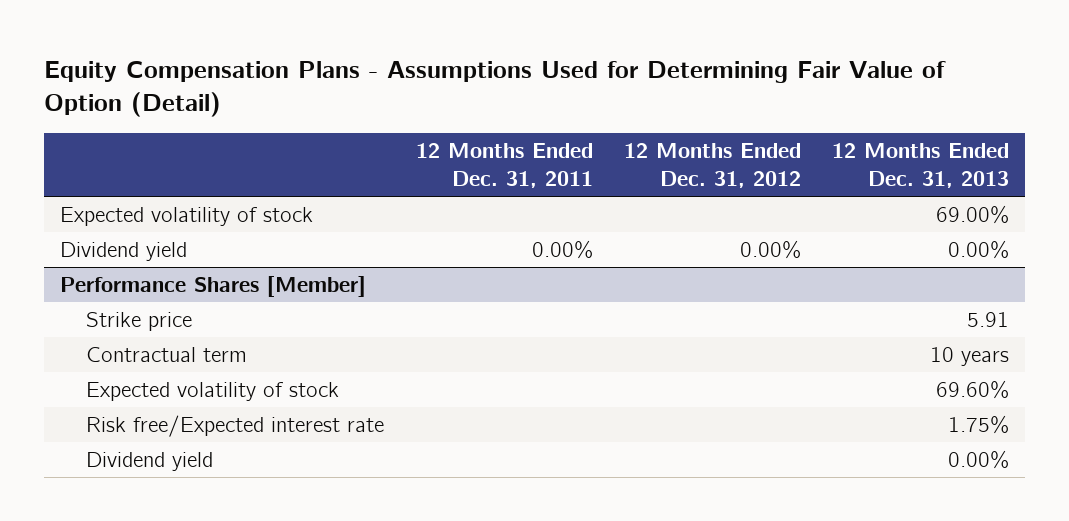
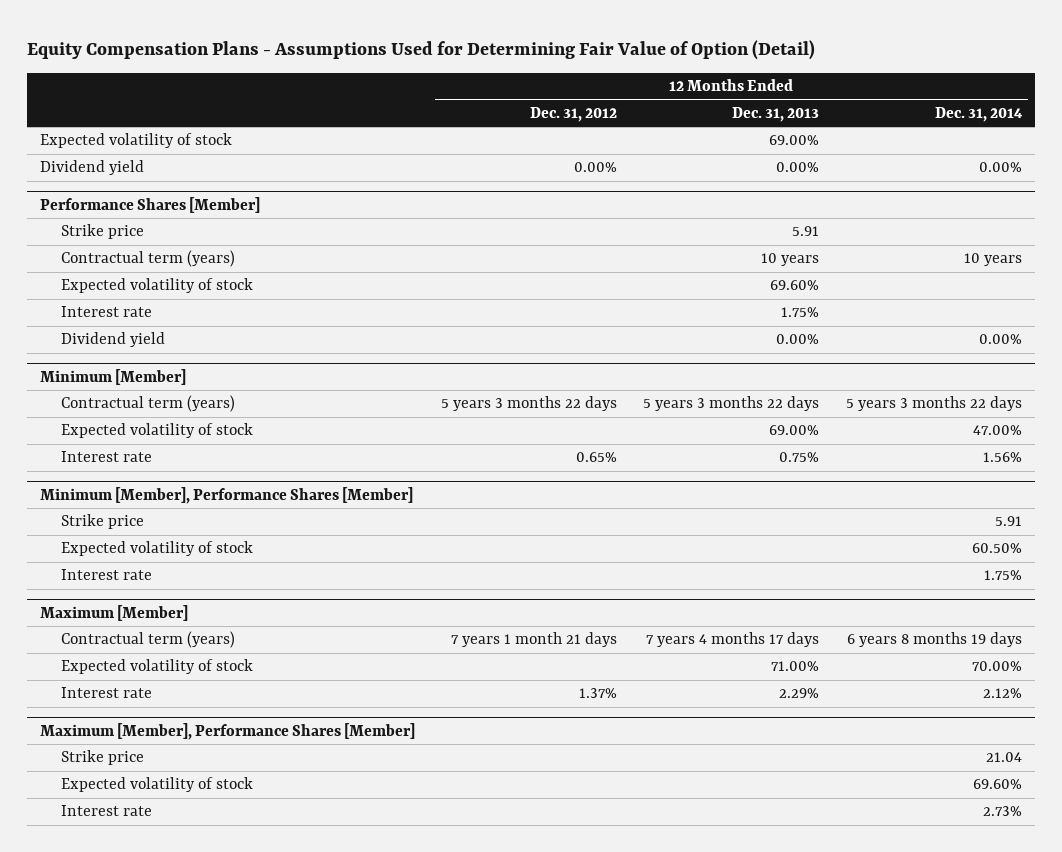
- | 12 Months Ended Dec. 31, 2011 | 12 Months Ended Dec. 31, 2012 | 12 Months Ended Dec. 31, 2013
+ | 12 Months Ended Dec. 31, 2012 | 12 Months Ended Dec. 31, 2013 | 12 Months Ended Dec. 31, 2014
@ Performance Shares [Member]
- Contractual term | | | 10 years
+ Contractual term (years) | | 10 years | 10 years
- Risk free/Expected interest rate | | | 1.75%
+ Interest rate | | 1.75% |
+ Minimum [Member]
+ Contractual term (years) | 5 years 3 months 22 days | 5 years 3 months 22 days | 5 years 3 months 22 days
+ Expected volatility of stock | | 69.00% | 47.00%
+ Interest rate | 0.65% | 0.75% | 1.56%
+ Minimum [Member], Performance Shares [Member]
+ Strike price | | | 5.91
+ Expected volatility of stock | | | 60.50%
+ Interest rate | | | 1.75%
+ Maximum [Member]
+ Contractual term (years) | 7 years 1 month 21 days | 7 years 4 months 17 days | 6 years 8 months 19 days
+ Expected volatility of stock | | 71.00% | 70.00%
+ Interest rate | 1.37% | 2.29% | 2.12%
+ Maximum [Member], Performance Shares [Member]
+ Strike price | | | 21.04
+ Expected volatility of stock | | | 69.60%
+ Interest rate | | | 2.73%

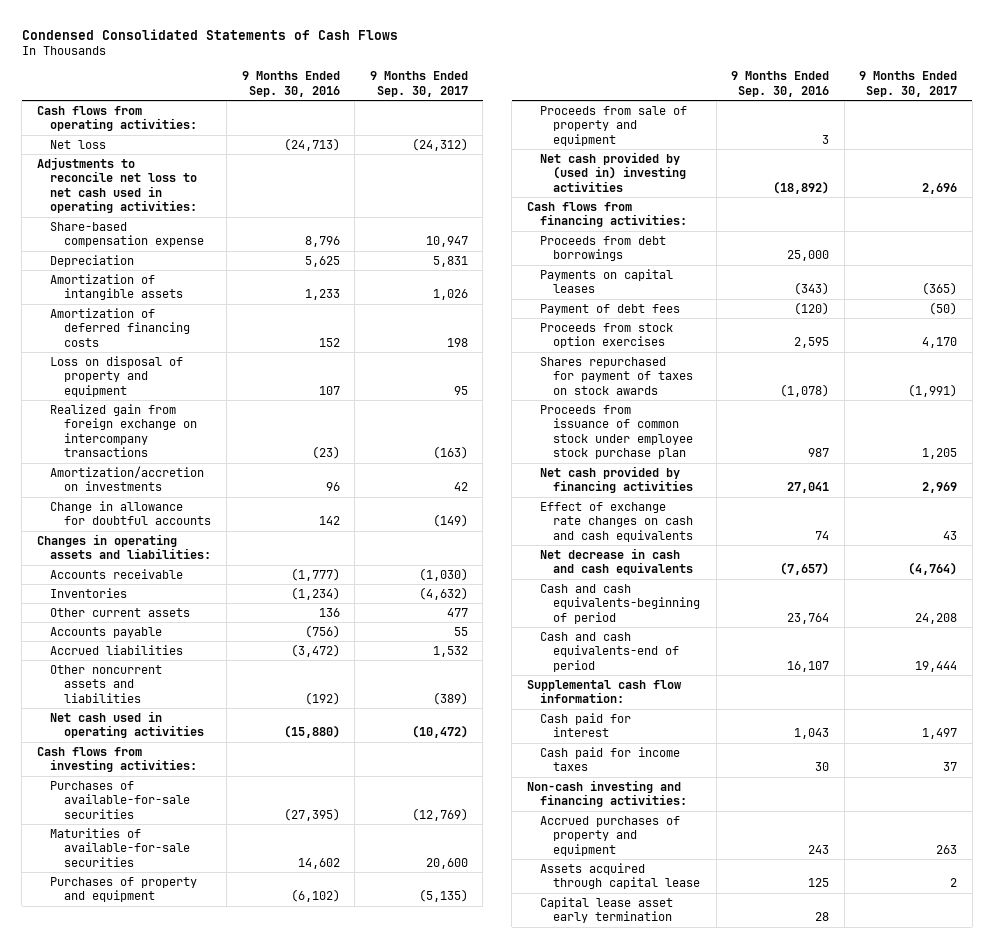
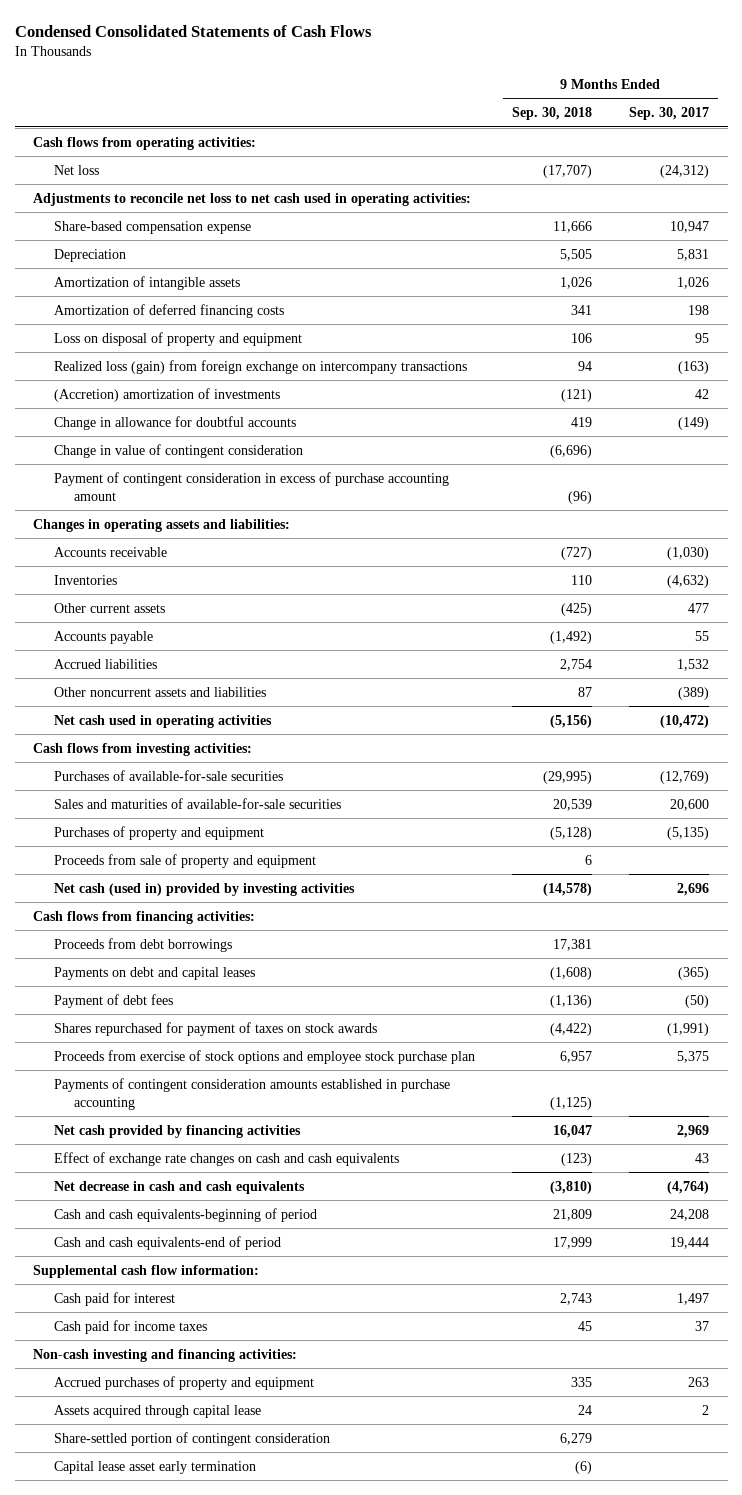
- | 9 Months Ended Sep. 30, 2016 | 9 Months Ended Sep. 30, 2017
+ | 9 Months Ended Sep. 30, 2018 | 9 Months Ended Sep. 30, 2017
- Realized gain from foreign exchange on intercompany transactions | (23) | (163)
- Amortization/accretion on investments | 96 | 42
+ Realized loss (gain) from foreign exchange on intercompany transactions | 94 | (163)
+ (Accretion) amortization of investments | (121) | 42
+ Change in value of contingent consideration | (6,696) |
+ Payment of contingent consideration in excess of purchase accounting amount | (96) |
- Maturities of available-for-sale securities | 14,602 | 20,600
+ Sales and maturities of available-for-sale securities | 20,539 | 20,600
- Net cash provided by (used in) investing activities | (18,892) | 2,696
+ Net cash (used in) provided by investing activities | (14,578) | 2,696
- Payments on capital leases | (343) | (365)
+ Payments on debt and capital leases | (1,608) | (365)
- Proceeds from stock option exercises | 2,595 | 4,170
- Proceeds from issuance of common stock under employee stock purchase plan | 987 | 1,205
+ Proceeds from exercise of stock options and employee stock purchase plan | 6,957 | 5,375
+ Payments of contingent consideration amounts established in purchase accounting | (1,125) |
+ Share-settled portion of contingent consideration | 6,279 |

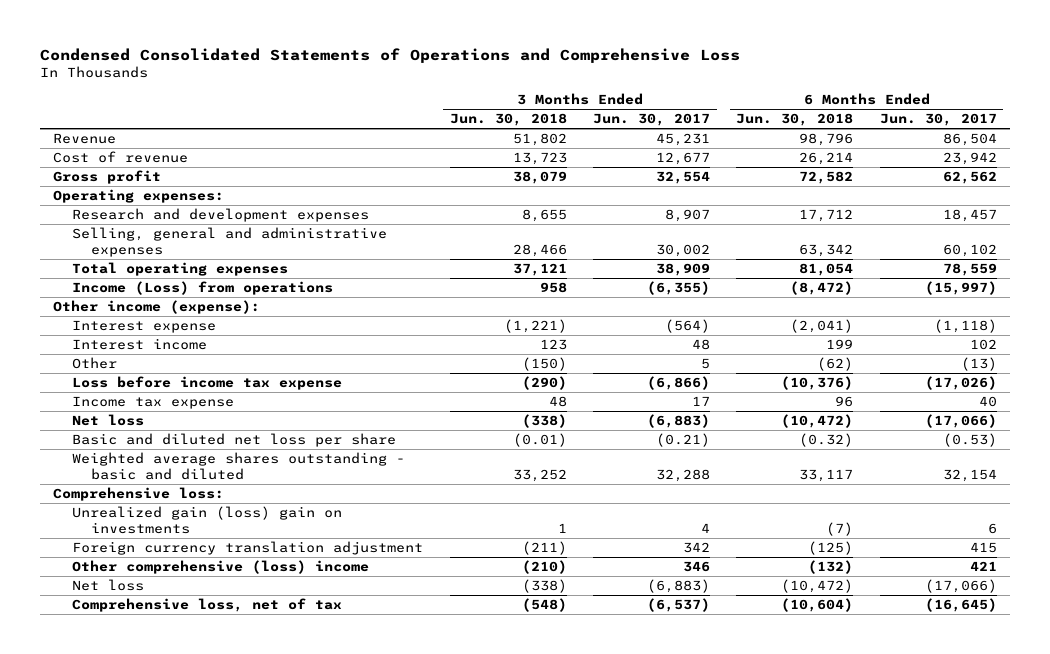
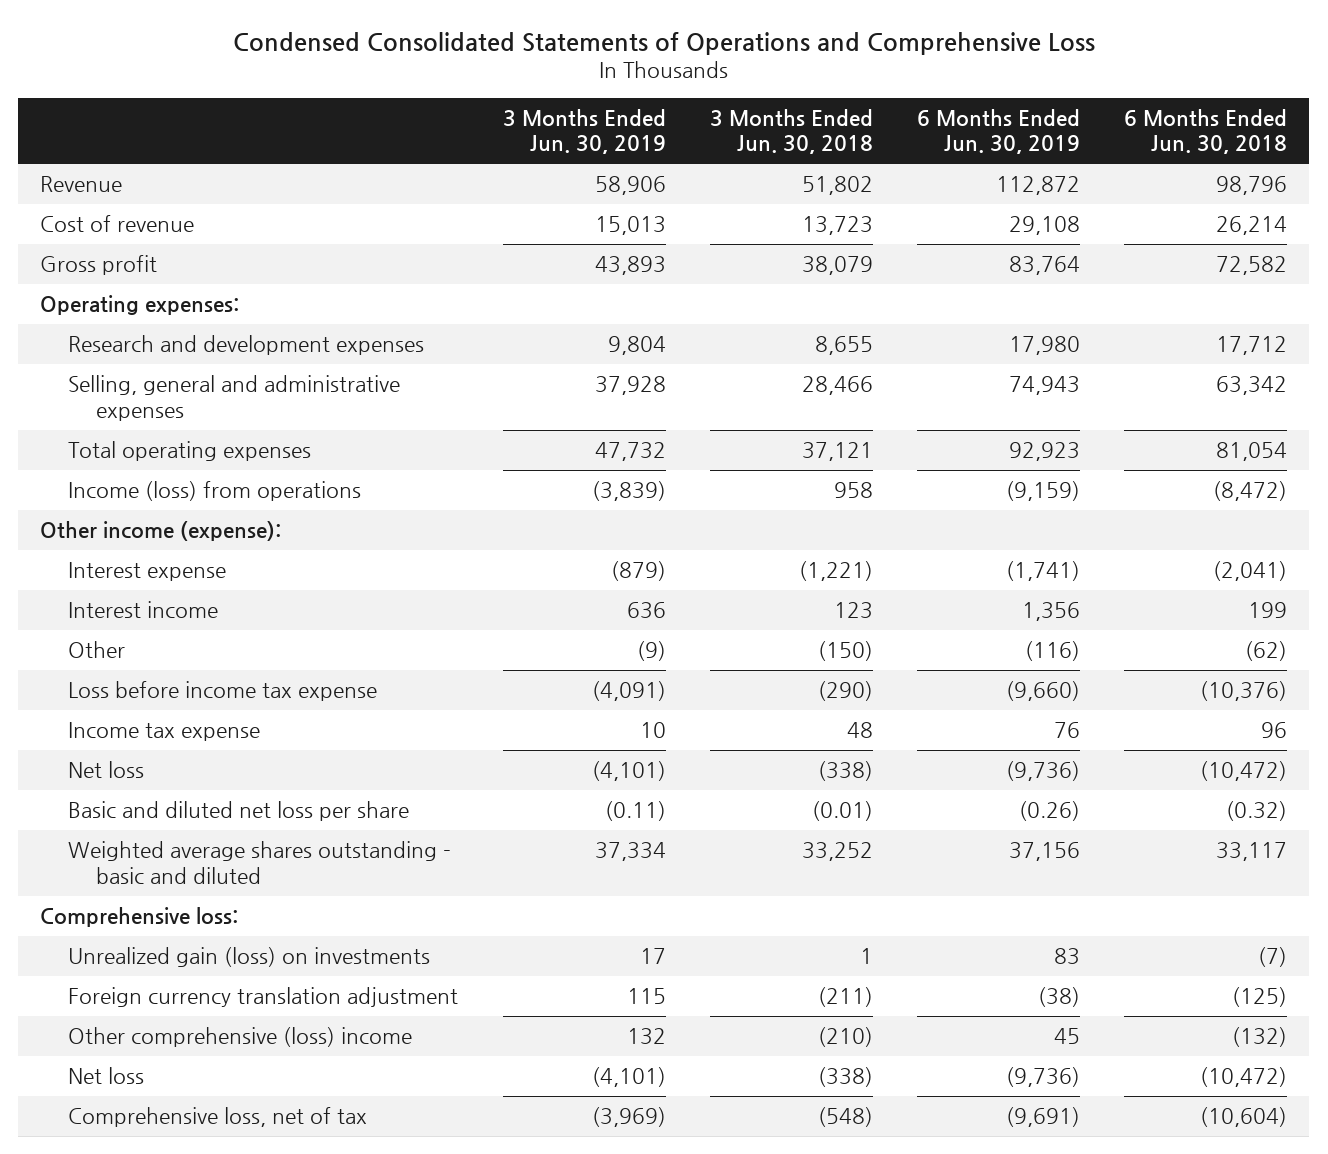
- | 3 Months Ended Jun. 30, 2018 | 3 Months Ended Jun. 30, 2017 | 6 Months Ended Jun. 30, 2018 | 6 Months Ended Jun. 30, 2017
+ | 3 Months Ended Jun. 30, 2019 | 3 Months Ended Jun. 30, 2018 | 6 Months Ended Jun. 30, 2019 | 6 Months Ended Jun. 30, 2018
- Income (Loss) from operations | 958 | (6,355) | (8,472) | (15,997)
+ Income (loss) from operations | (3,839) | 958 | (9,159) | (8,472)
- Unrealized gain (loss) gain on investments | 1 | 4 | (7) | 6
+ Unrealized gain (loss) on investments | 17 | 1 | 83 | (7)

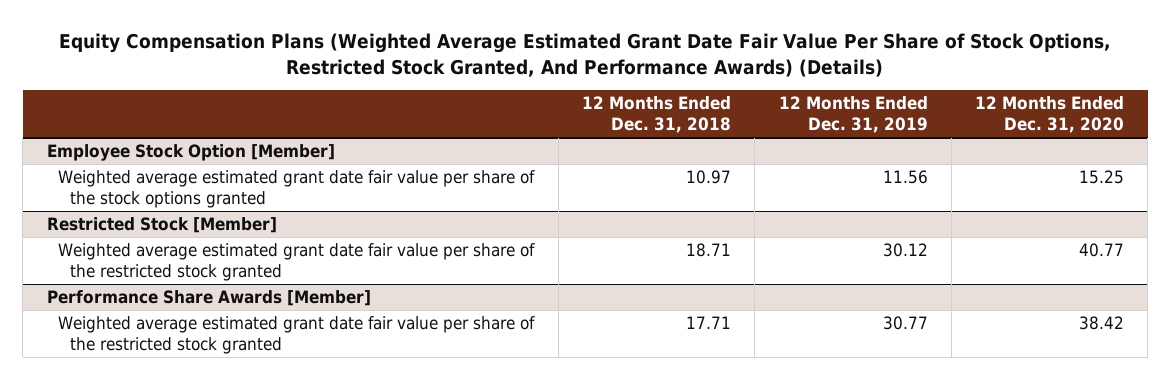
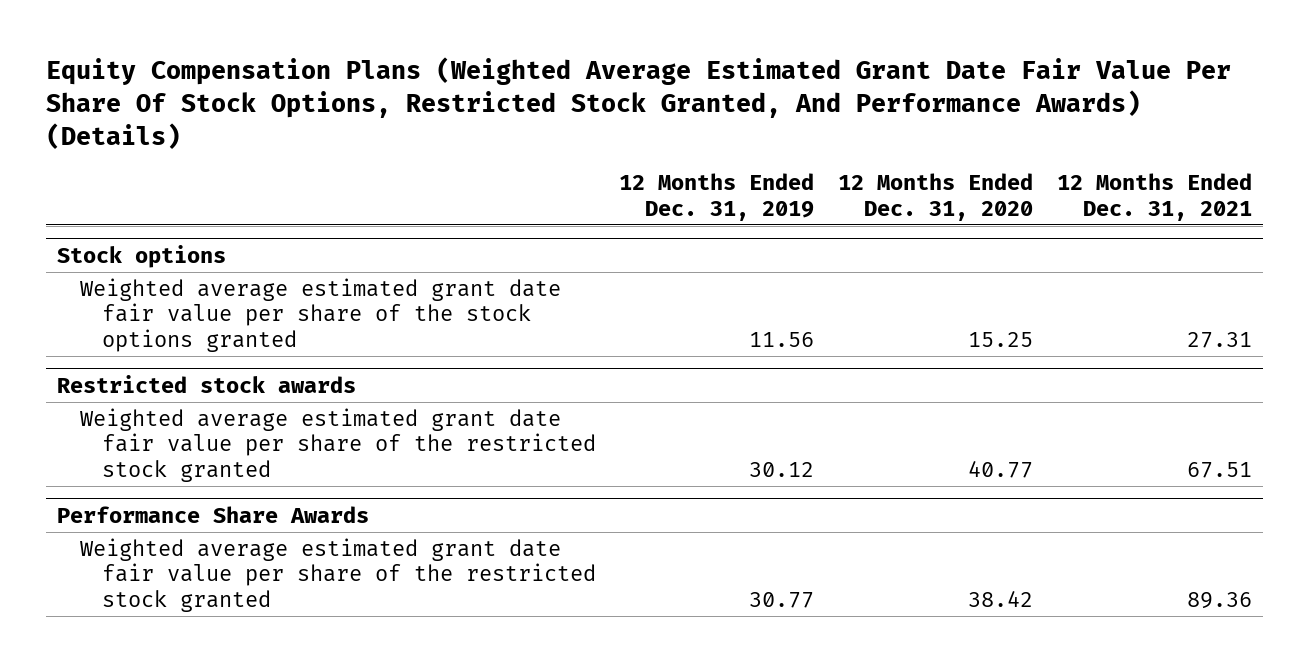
- Equity Compensation Plans (Weighted Average Estimated Grant Date Fair Value Per Share of Stock Options, Restricted Stock Granted, And Performance Awards) (Details)
+ Equity Compensation Plans (Weighted Average Estimated Grant Date Fair Value Per Share Of Stock Options, Restricted Stock Granted, And Performance Awards) (Details)
- | 12 Months Ended Dec. 31, 2018 | 12 Months Ended Dec. 31, 2019 | 12 Months Ended Dec. 31, 2020
+ | 12 Months Ended Dec. 31, 2019 | 12 Months Ended Dec. 31, 2020 | 12 Months Ended Dec. 31, 2021
- Employee Stock Option [Member]
+ Stock options
- Restricted Stock [Member]
+ Restricted stock awards
- Performance Share Awards [Member]
+ Performance Share Awards

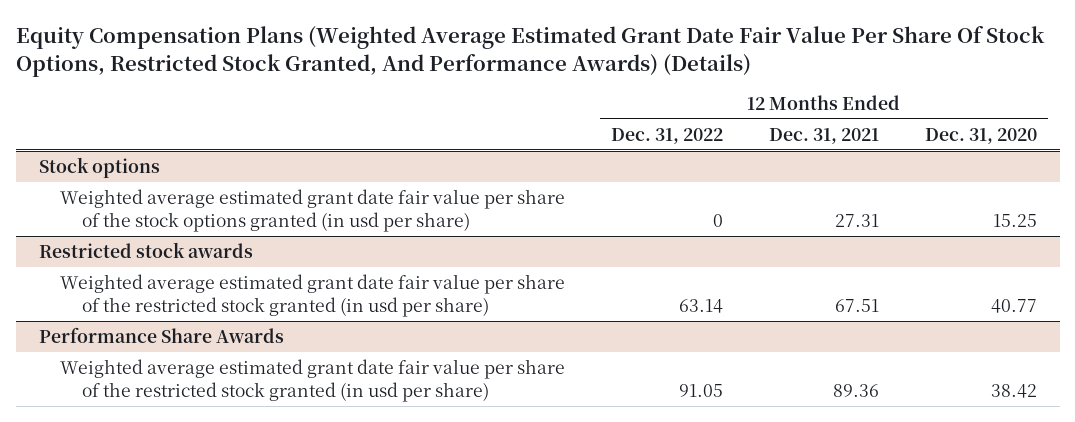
- | 12 Months Ended Dec. 31, 2019 | 12 Months Ended Dec. 31, 2020 | 12 Months Ended Dec. 31, 2021
+ | 12 Months Ended Dec. 31, 2022 | 12 Months Ended Dec. 31, 2021 | 12 Months Ended Dec. 31, 2020
@ Stock options
- Weighted average estimated grant date fair value per share of the stock options granted | 11.56 | 15.25 | 27.31
+ Weighted average estimated grant date fair value per share of the stock options granted (in usd per share) | 0 | 27.31 | 15.25
@ Restricted stock awards
- Weighted average estimated grant date fair value per share of the restricted stock granted | 30.12 | 40.77 | 67.51
+ Weighted average estimated grant date fair value per share of the restricted stock granted (in usd per share) | 63.14 | 67.51 | 40.77
@ Performance Share Awards
- Weighted average estimated grant date fair value per share of the restricted stock granted | 30.77 | 38.42 | 89.36
+ Weighted average estimated grant date fair value per share of the restricted stock granted (in usd per share) | 91.05 | 89.36 | 38.42

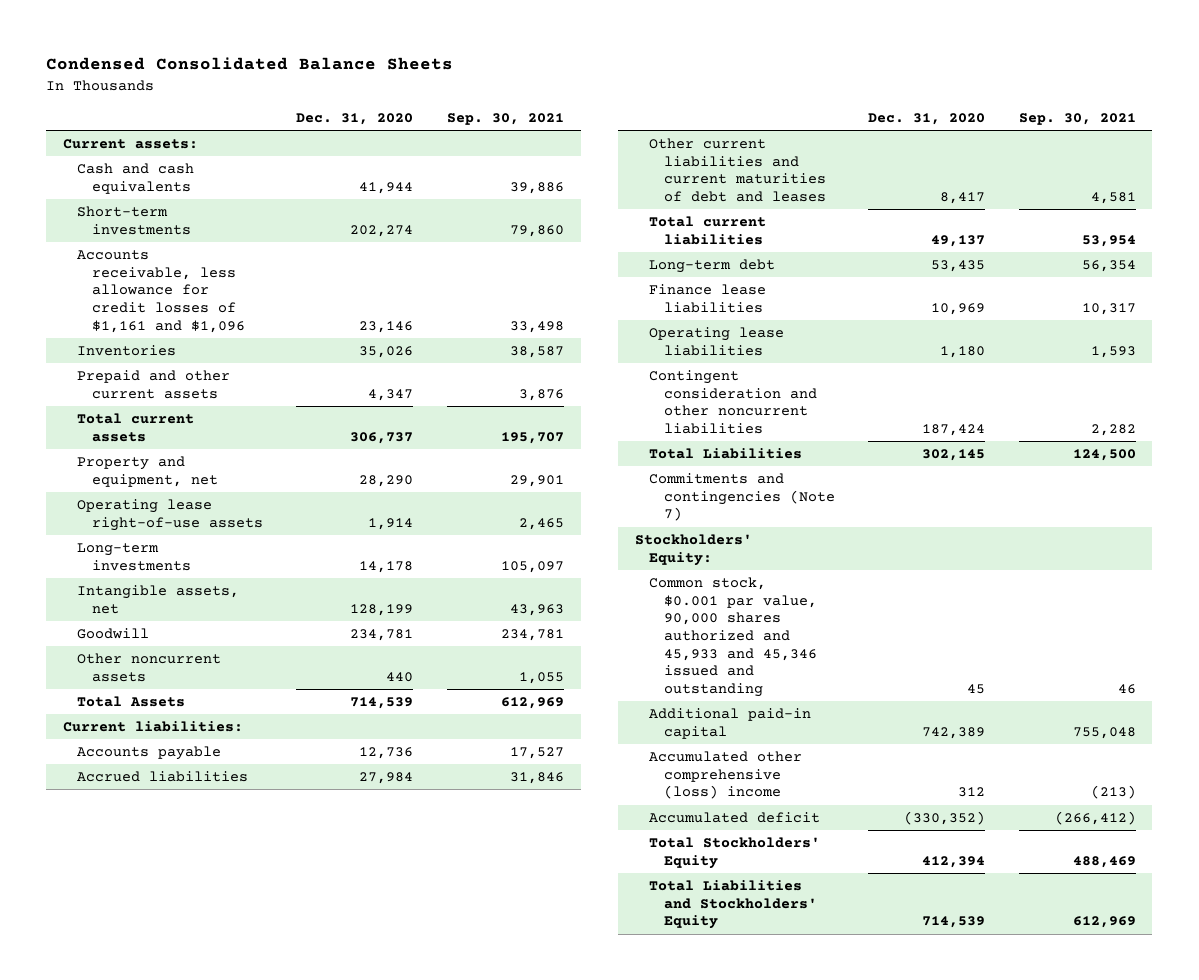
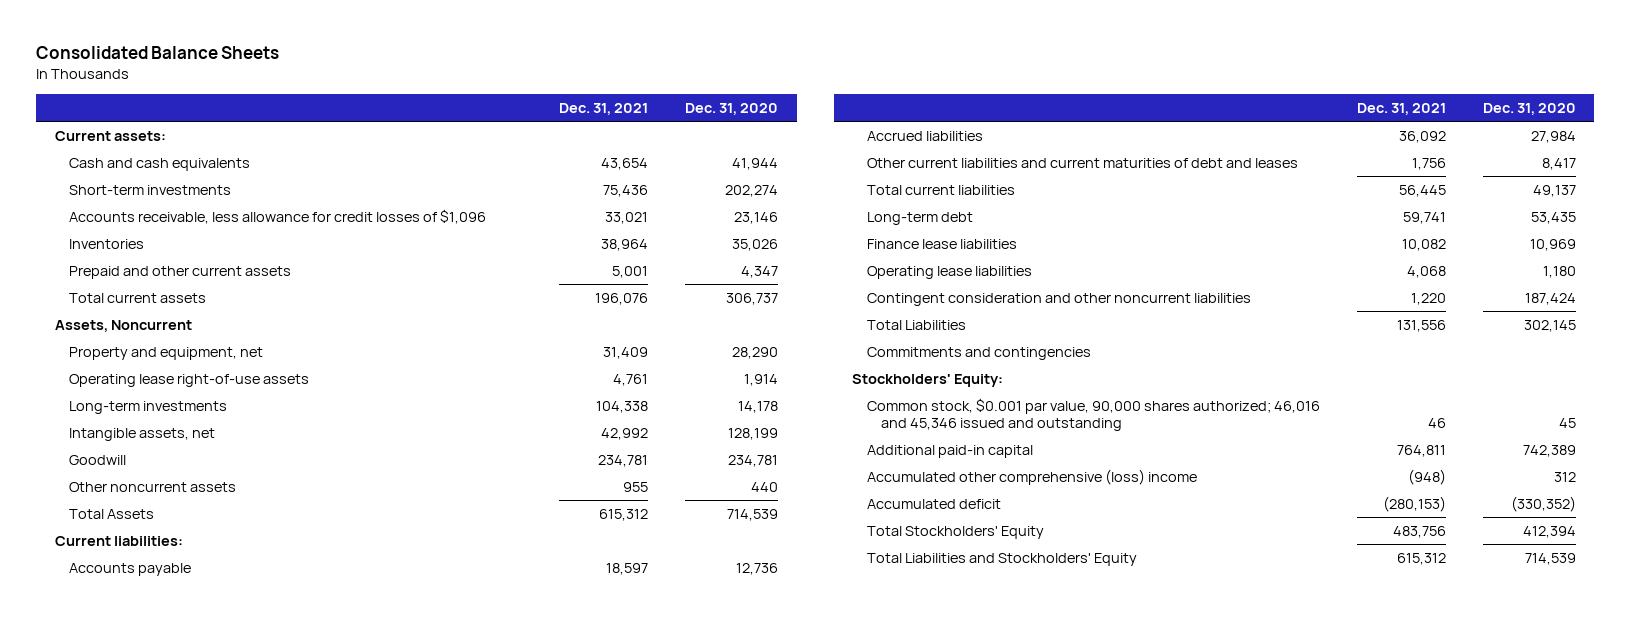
- Condensed Consolidated Balance Sheets
+ Consolidated Balance Sheets
- | Dec. 31, 2020 | Sep. 30, 2021
+ | Dec. 31, 2021 | Dec. 31, 2020
- Accounts receivable, less allowance for credit losses of $1,161 and $1,096 | 23,146 | 33,498
+ Accounts receivable, less allowance for credit losses of $1,096 | 33,021 | 23,146
+ Assets, Noncurrent
- Commitments and contingencies (Note 7)
+ Commitments and contingencies
- Common stock, $0.001 par value, 90,000 shares authorized and 45,933 and 45,346 issued and outstanding | 45 | 46
+ Common stock, $0.001 par value, 90,000 shares authorized; 46,016 and 45,346 issued and outstanding | 46 | 45

